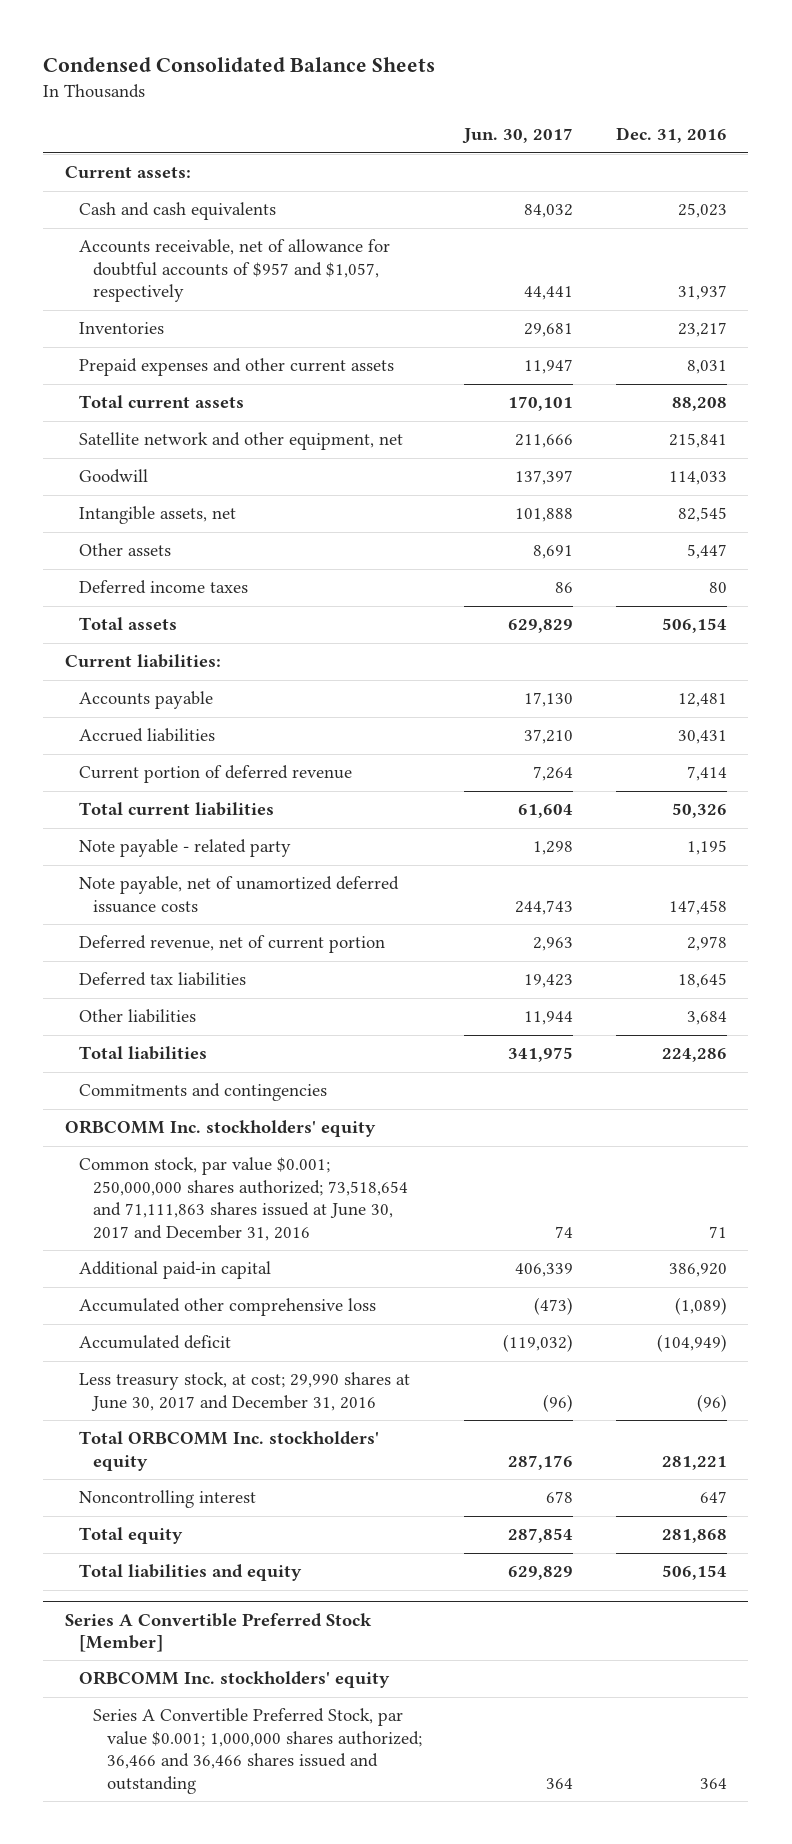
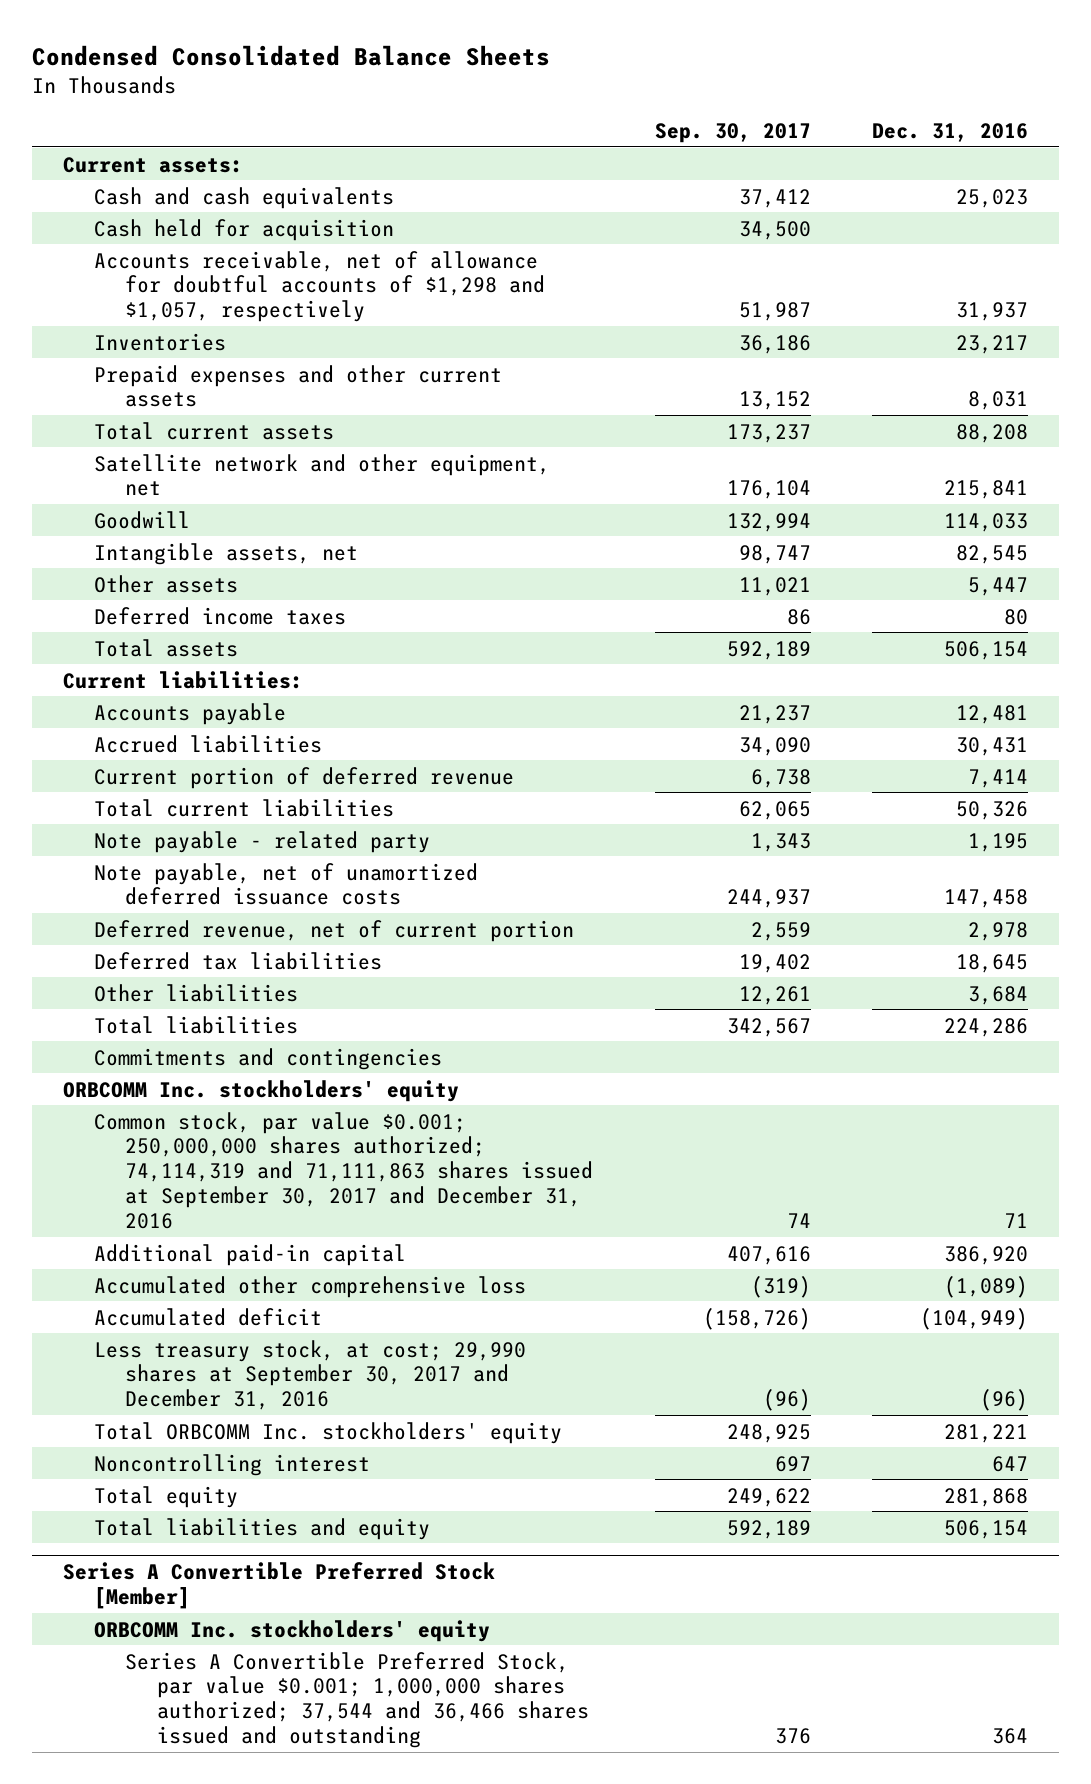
- | Jun. 30, 2017 | Dec. 31, 2016
+ | Sep. 30, 2017 | Dec. 31, 2016
- Accounts receivable, net of allowance for doubtful accounts of $957 and $1,057, respectively | 44,441 | 31,937
+ Cash held for acquisition | 34,500 |
+ Accounts receivable, net of allowance for doubtful accounts of $1,298 and $1,057, respectively | 51,987 | 31,937
- Common stock, par value $0.001; 250,000,000 shares authorized; 73,518,654 and 71,111,863 shares issued at June 30, 2017 and December 31, 2016 | 74 | 71
+ Common stock, par value $0.001; 250,000,000 shares authorized; 74,114,319 and 71,111,863 shares issued at September 30, 2017 and December 31, 2016 | 74 | 71
- Less treasury stock, at cost; 29,990 shares at June 30, 2017 and December 31, 2016 | (96) | (96)
+ Less treasury stock, at cost; 29,990 shares at September 30, 2017 and December 31, 2016 | (96) | (96)
@ Series A Convertible Preferred Stock [Member]
- Series A Convertible Preferred Stock, par value $0.001; 1,000,000 shares authorized; 36,466 and 36,466 shares issued and outstanding | 364 | 364
+ Series A Convertible Preferred Stock, par value $0.001; 1,000,000 shares authorized; 37,544 and 36,466 shares issued and outstanding | 376 | 364

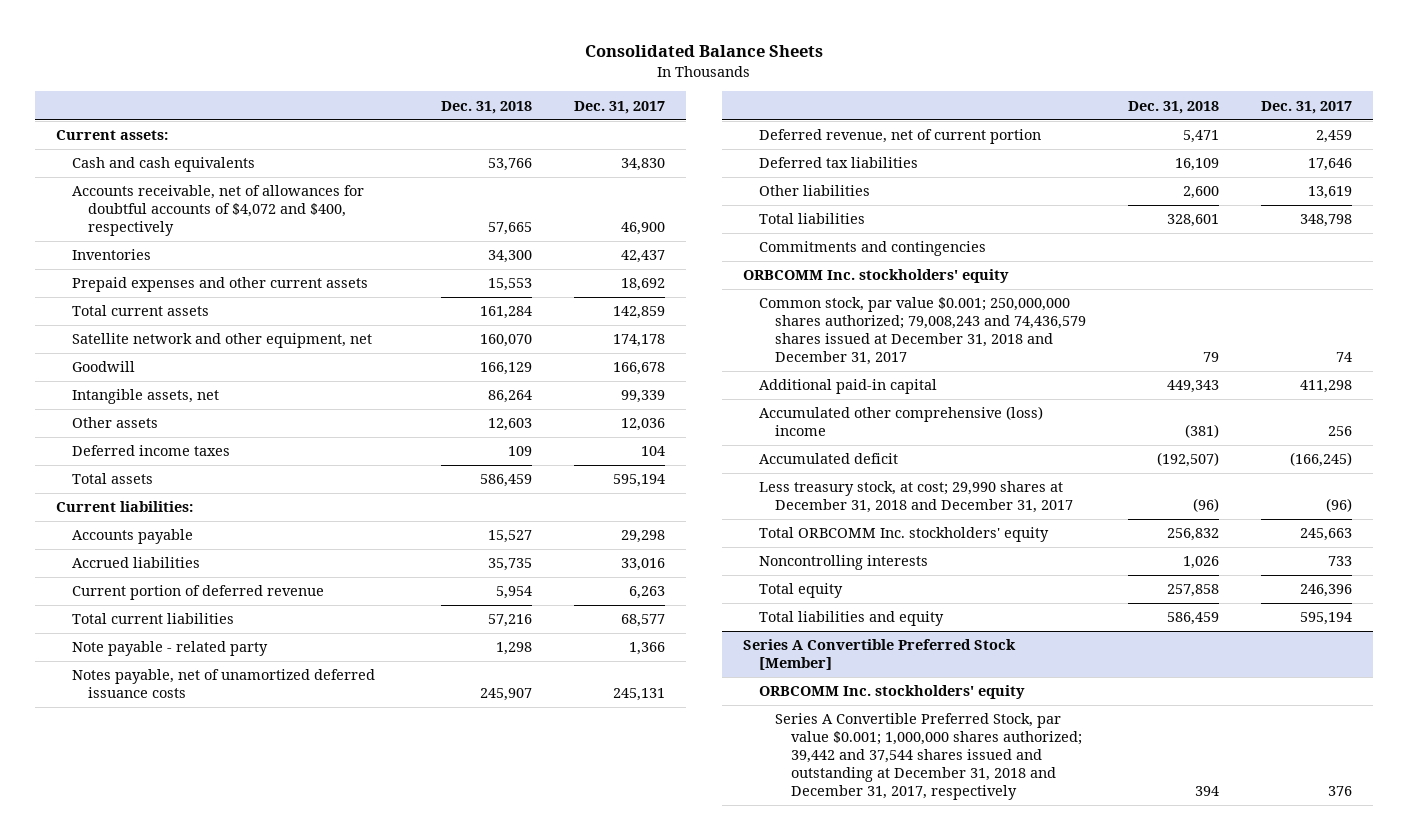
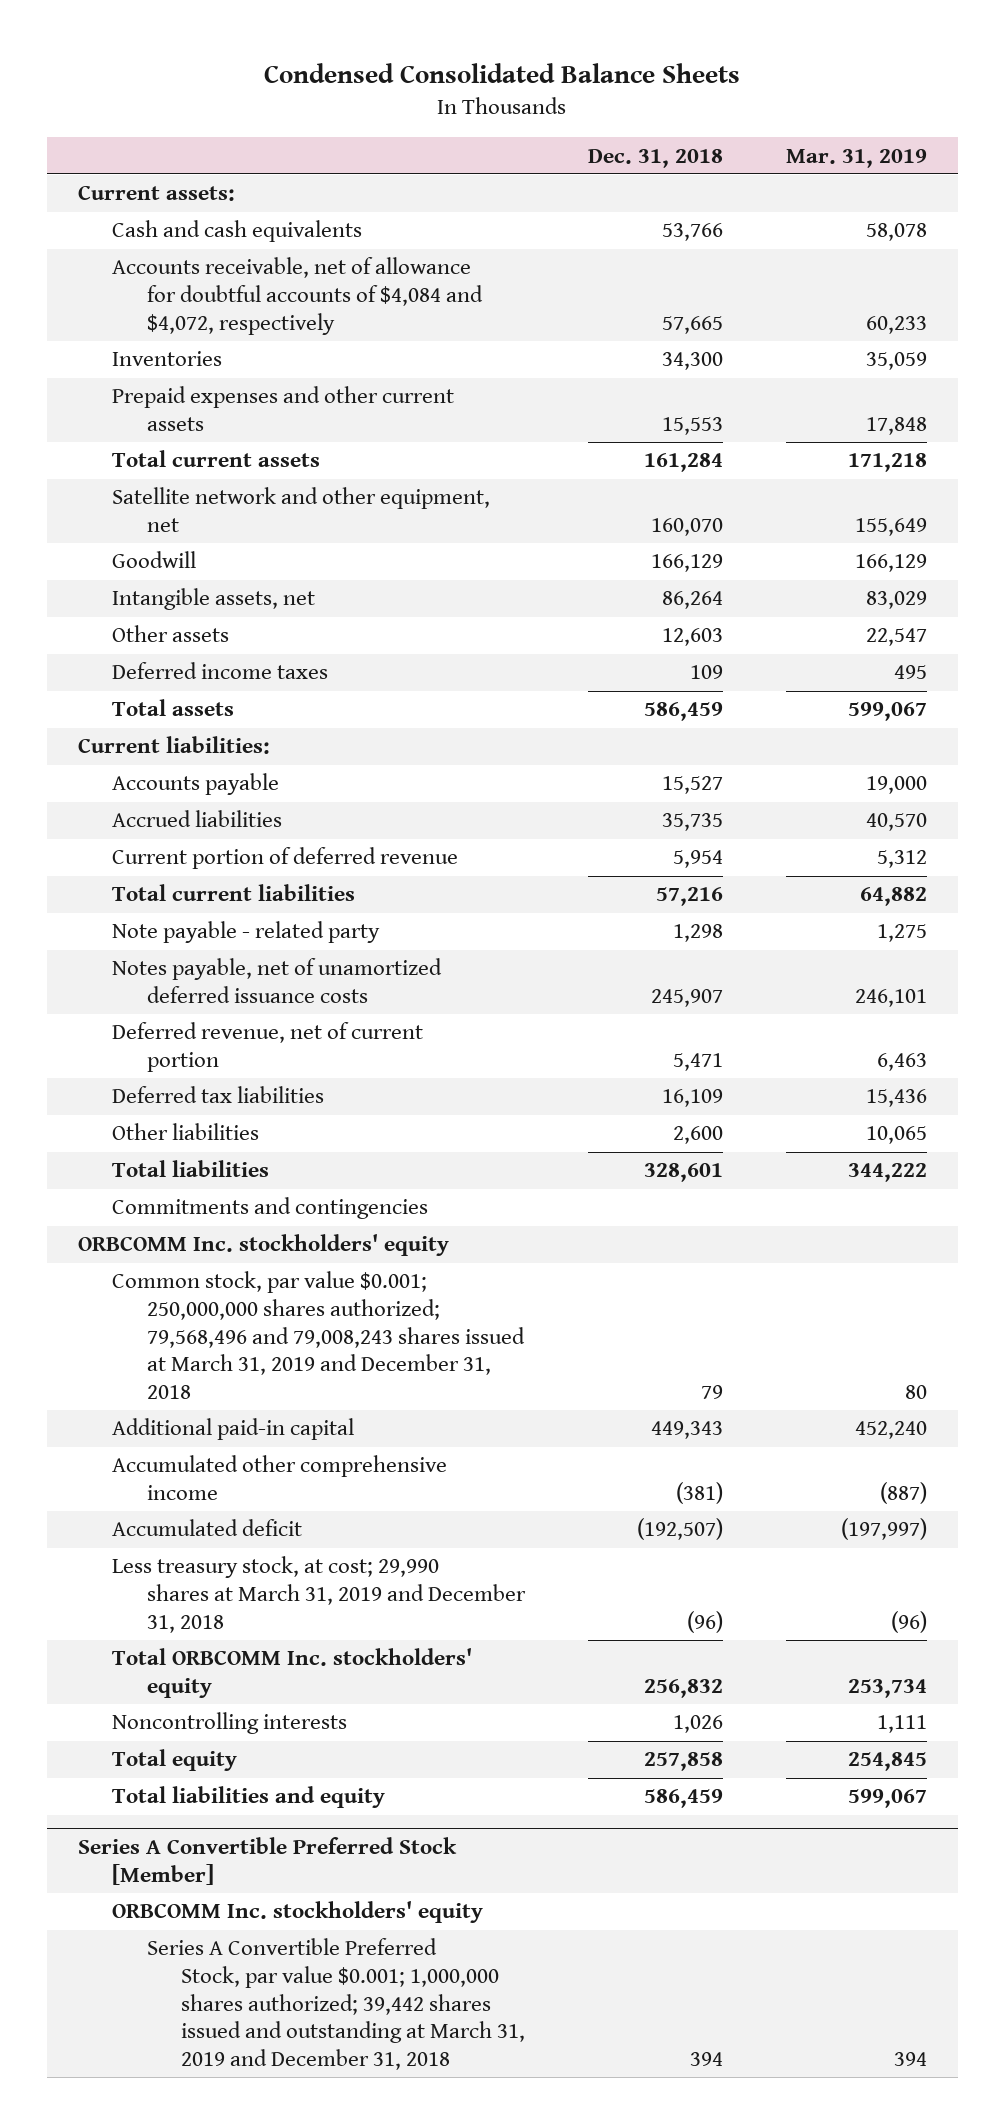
- Consolidated Balance Sheets
+ Condensed Consolidated Balance Sheets
- | Dec. 31, 2018 | Dec. 31, 2017
+ | Dec. 31, 2018 | Mar. 31, 2019
- Accounts receivable, net of allowances for doubtful accounts of $4,072 and $400, respectively | 57,665 | 46,900
+ Accounts receivable, net of allowance for doubtful accounts of $4,084 and $4,072, respectively | 57,665 | 60,233
- Common stock, par value $0.001; 250,000,000 shares authorized; 79,008,243 and 74,436,579 shares issued at December 31, 2018 and December 31, 2017 | 79 | 74
+ Common stock, par value $0.001; 250,000,000 shares authorized; 79,568,496 and 79,008,243 shares issued at March 31, 2019 and December 31, 2018 | 79 | 80
- Accumulated other comprehensive (loss) income | (381) | 256
+ Accumulated other comprehensive income | (381) | (887)
- Less treasury stock, at cost; 29,990 shares at December 31, 2018 and December 31, 2017 | (96) | (96)
+ Less treasury stock, at cost; 29,990 shares at March 31, 2019 and December 31, 2018 | (96) | (96)
@ Series A Convertible Preferred Stock [Member]
- Series A Convertible Preferred Stock, par value $0.001; 1,000,000 shares authorized; 39,442 and 37,544 shares issued and outstanding at December 31, 2018 and December 31, 2017, respectively | 394 | 376
+ Series A Convertible Preferred Stock, par value $0.001; 1,000,000 shares authorized; 39,442 shares issued and outstanding at March 31, 2019 and December 31, 2018 | 394 | 394

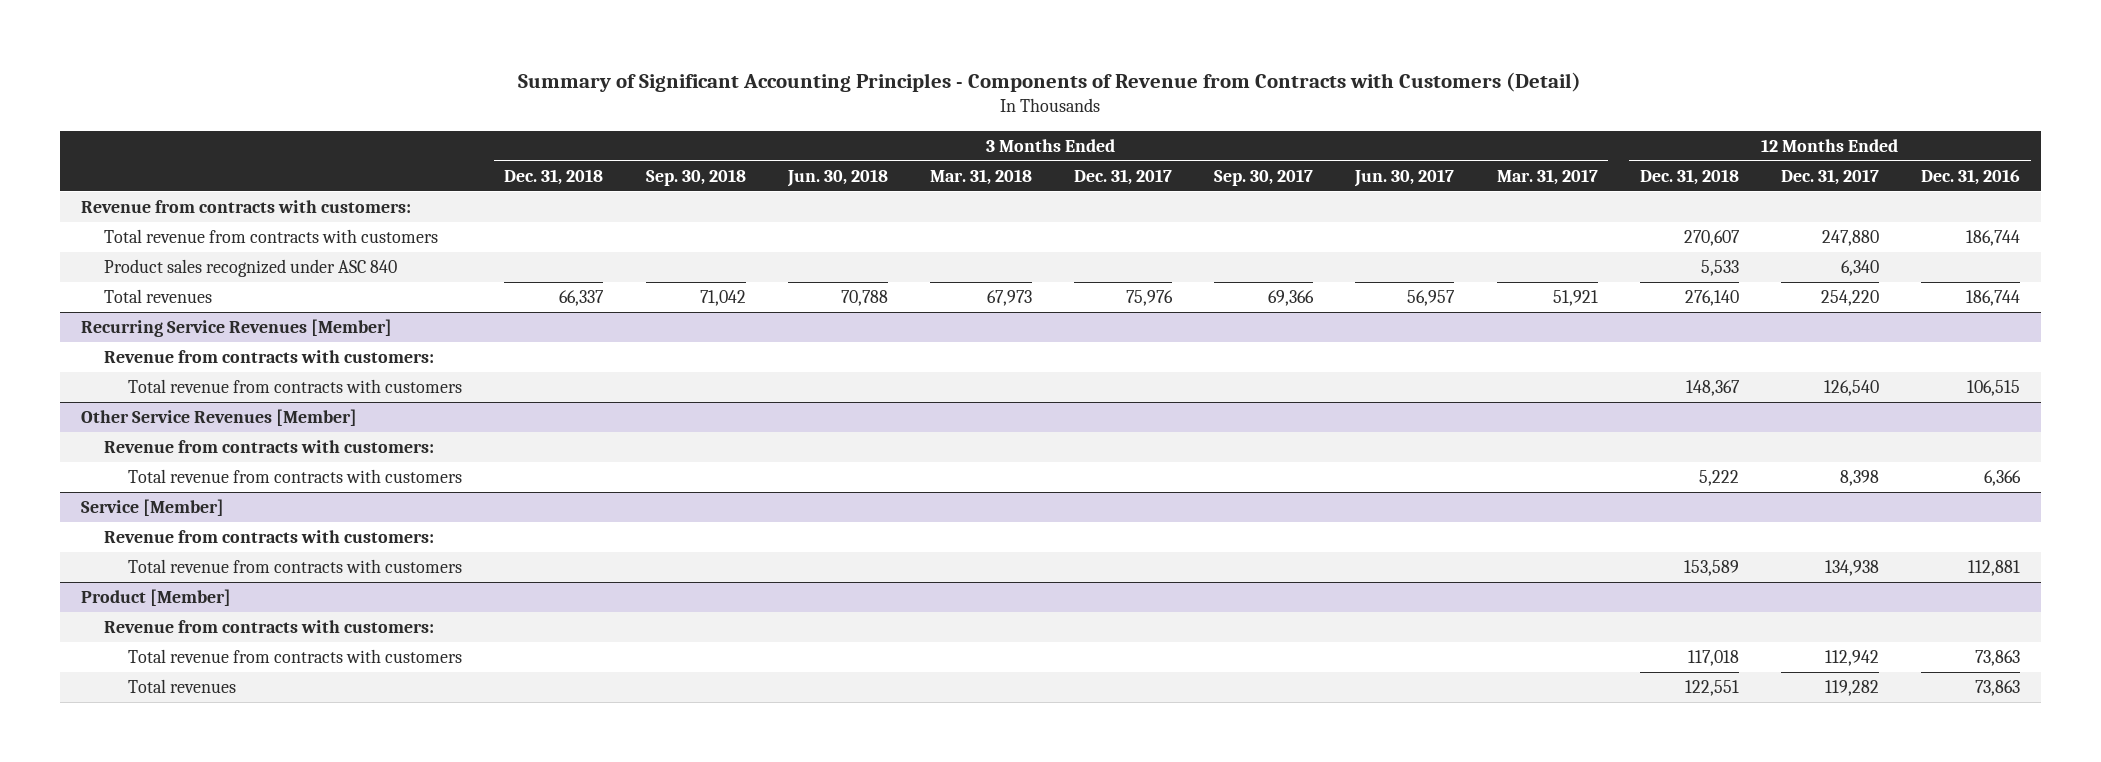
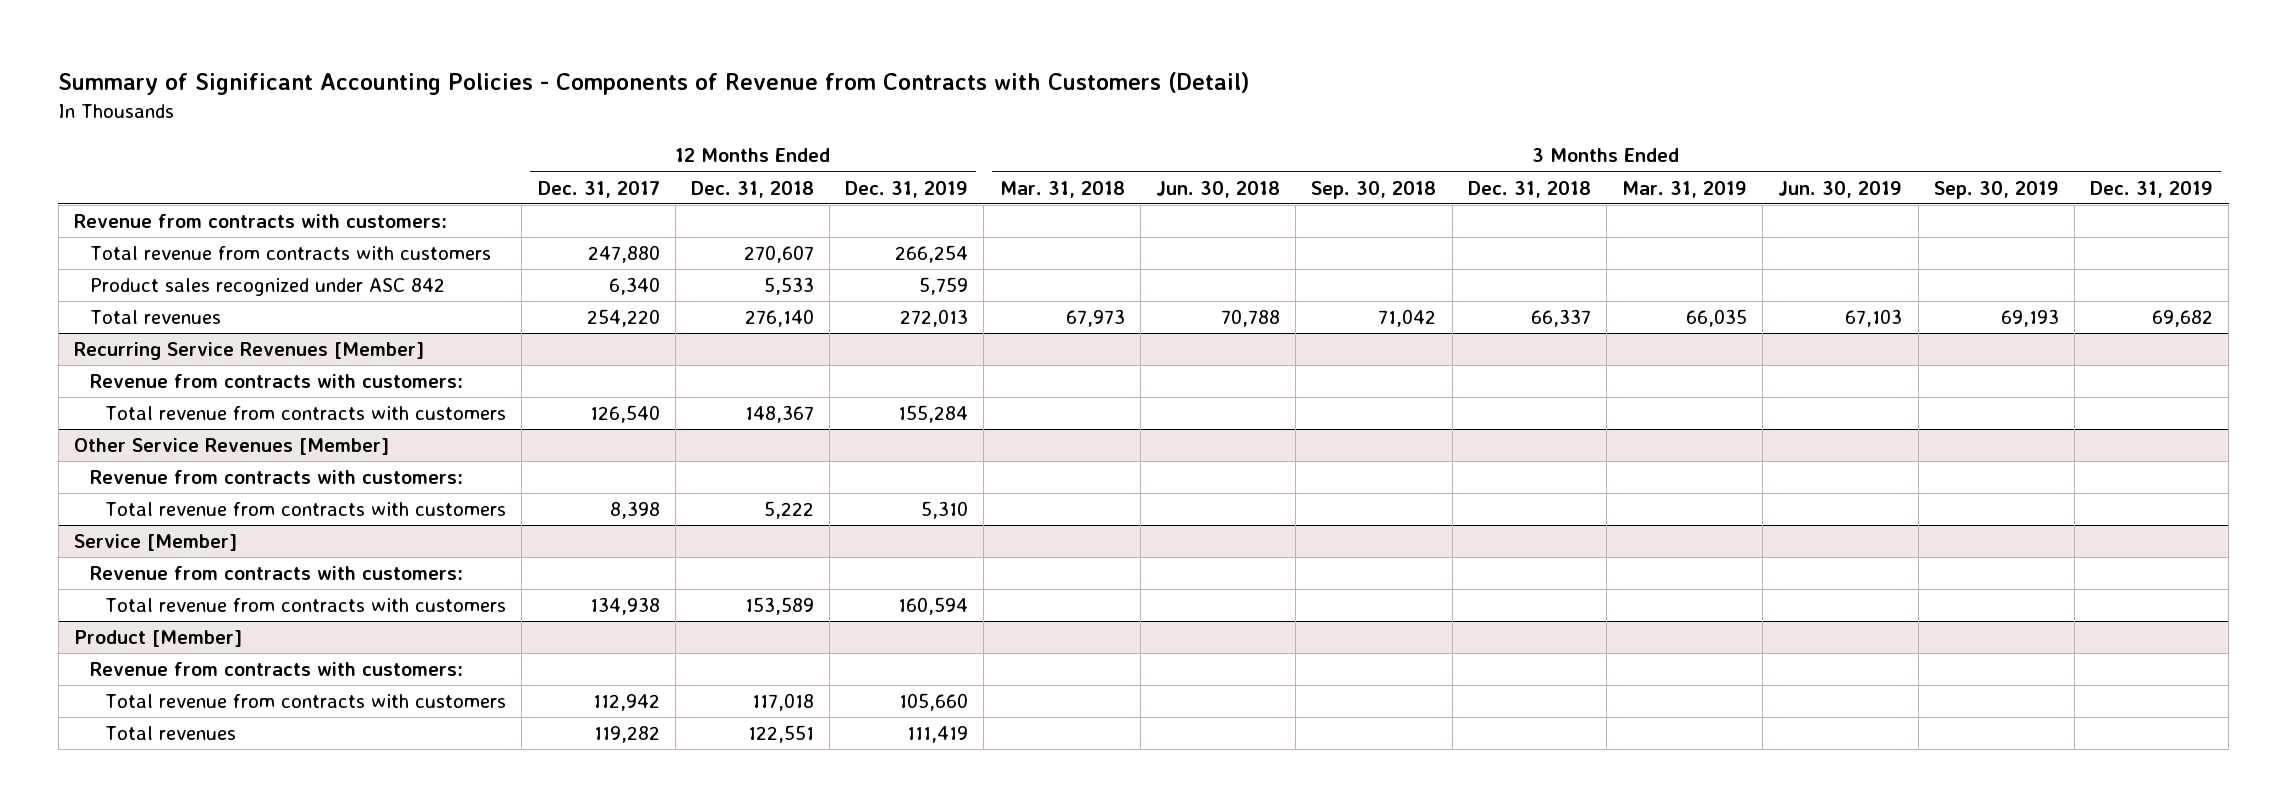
- Summary of Significant Accounting Principles - Components of Revenue from Contracts with Customers (Detail)
+ Summary of Significant Accounting Policies - Components of Revenue from Contracts with Customers (Detail)
- | 3 Months Ended Dec. 31, 2018 | 3 Months Ended Sep. 30, 2018 | 3 Months Ended Jun. 30, 2018 | 3 Months Ended Mar. 31, 2018 | 3 Months Ended Dec. 31, 2017 | 3 Months Ended Sep. 30, 2017 | 3 Months Ended Jun. 30, 2017 | 3 Months Ended Mar. 31, 2017 | 12 Months Ended Dec. 31, 2018 | 12 Months Ended Dec. 31, 2017 | 12 Months Ended Dec. 31, 2016
+ | 12 Months Ended Dec. 31, 2017 | 12 Months Ended Dec. 31, 2018 | 12 Months Ended Dec. 31, 2019 | 3 Months Ended Mar. 31, 2018 | 3 Months Ended Jun. 30, 2018 | 3 Months Ended Sep. 30, 2018 | 3 Months Ended Dec. 31, 2018 | 3 Months Ended Mar. 31, 2019 | 3 Months Ended Jun. 30, 2019 | 3 Months Ended Sep. 30, 2019 | 3 Months Ended Dec. 31, 2019
- Product sales recognized under ASC 840 | | | | | | | | | 5,533 | 6,340 |
+ Product sales recognized under ASC 842 | 6,340 | 5,533 | 5,759 | | | | | | | |

